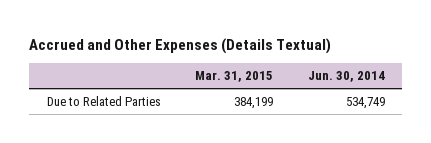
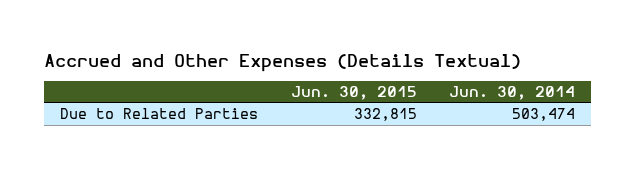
- | Mar. 31, 2015 | Jun. 30, 2014
+ | Jun. 30, 2015 | Jun. 30, 2014
- Due to Related Parties | 384,199 | 534,749
+ Due to Related Parties | 332,815 | 503,474

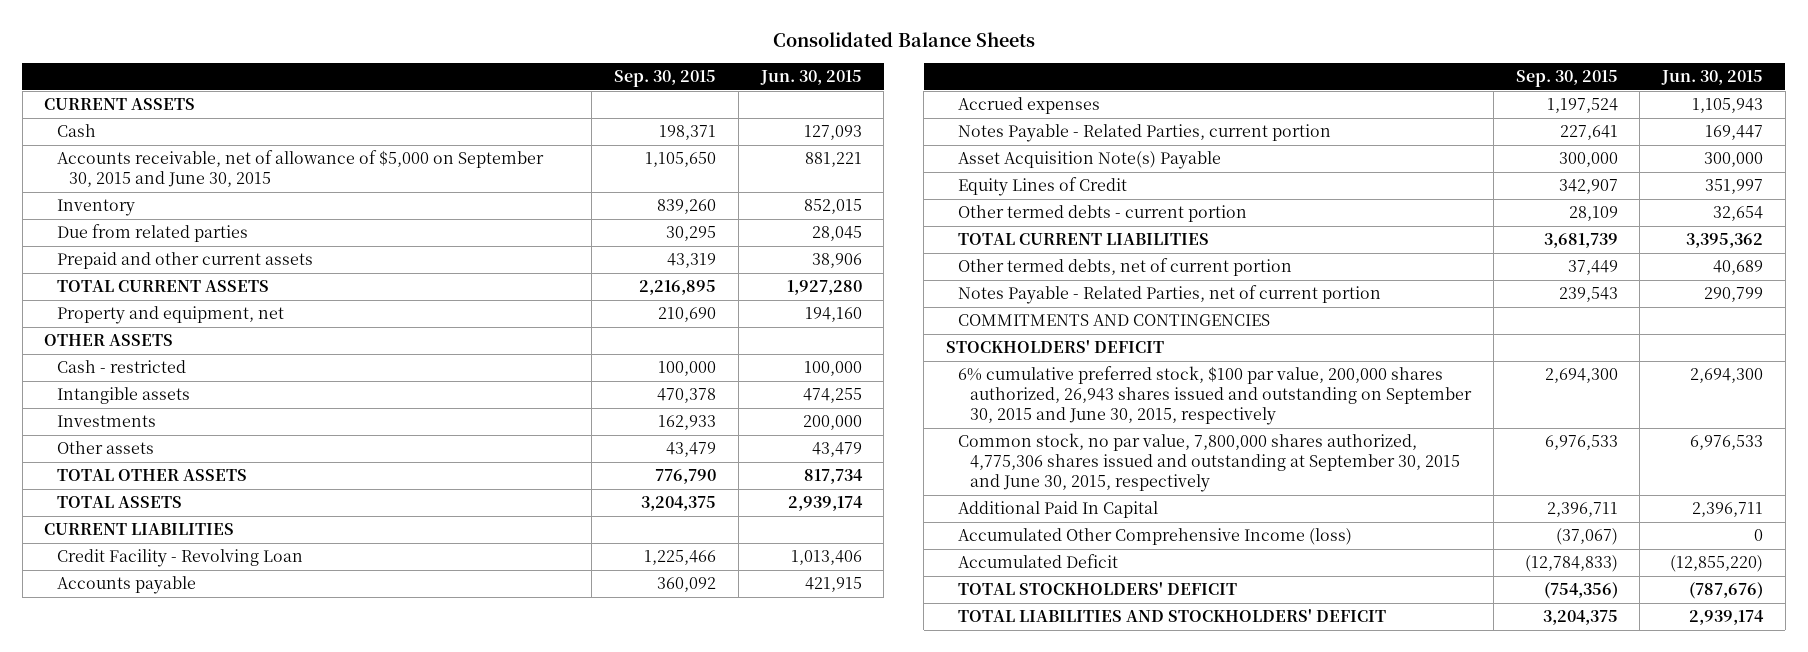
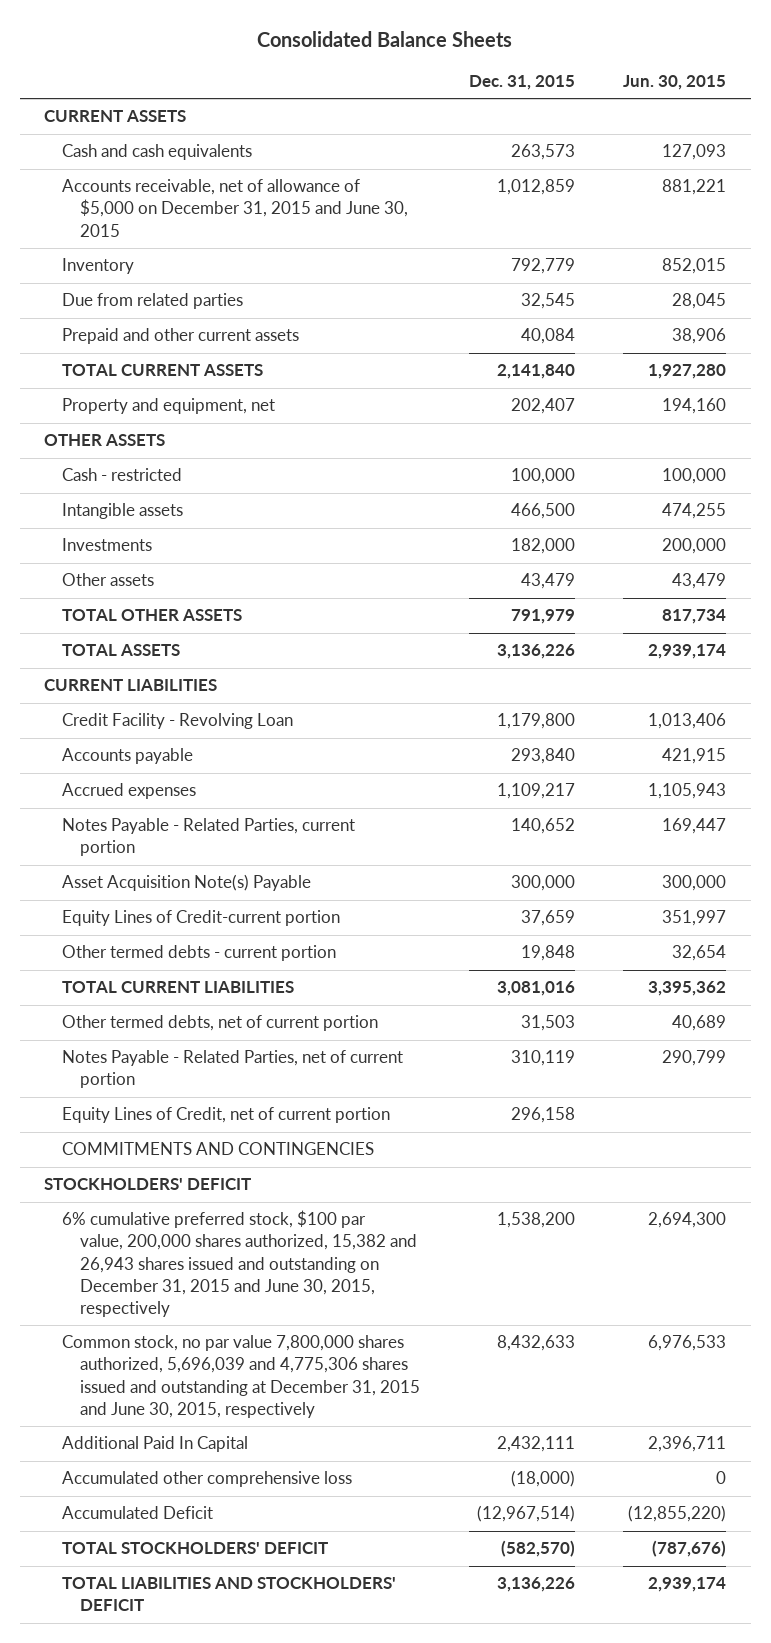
- | Sep. 30, 2015 | Jun. 30, 2015
+ | Dec. 31, 2015 | Jun. 30, 2015
- Cash | 198,371 | 127,093
- Accounts receivable, net of allowance of $5,000 on September 30, 2015 and June 30, 2015 | 1,105,650 | 881,221
+ Cash and cash equivalents | 263,573 | 127,093
+ Accounts receivable, net of allowance of $5,000 on December 31, 2015 and June 30, 2015 | 1,012,859 | 881,221
- Equity Lines of Credit | 342,907 | 351,997
+ Equity Lines of Credit-current portion | 37,659 | 351,997
+ Equity Lines of Credit, net of current portion | 296,158 |
- 6% cumulative preferred stock, $100 par value, 200,000 shares authorized, 26,943 shares issued and outstanding on September 30, 2015 and June 30, 2015, respectively | 2,694,300 | 2,694,300
- Common stock, no par value, 7,800,000 shares authorized, 4,775,306 shares issued and outstanding at September 30, 2015 and June 30, 2015, respectively | 6,976,533 | 6,976,533
+ 6% cumulative preferred stock, $100 par value, 200,000 shares authorized, 15,382 and 26,943 shares issued and outstanding on December 31, 2015 and June 30, 2015, respectively | 1,538,200 | 2,694,300
+ Common stock, no par value 7,800,000 shares authorized, 5,696,039 and 4,775,306 shares issued and outstanding at December 31, 2015 and June 30, 2015, respectively | 8,432,633 | 6,976,533
- Accumulated Other Comprehensive Income (loss) | (37,067) | 0
+ Accumulated other comprehensive loss | (18,000) | 0

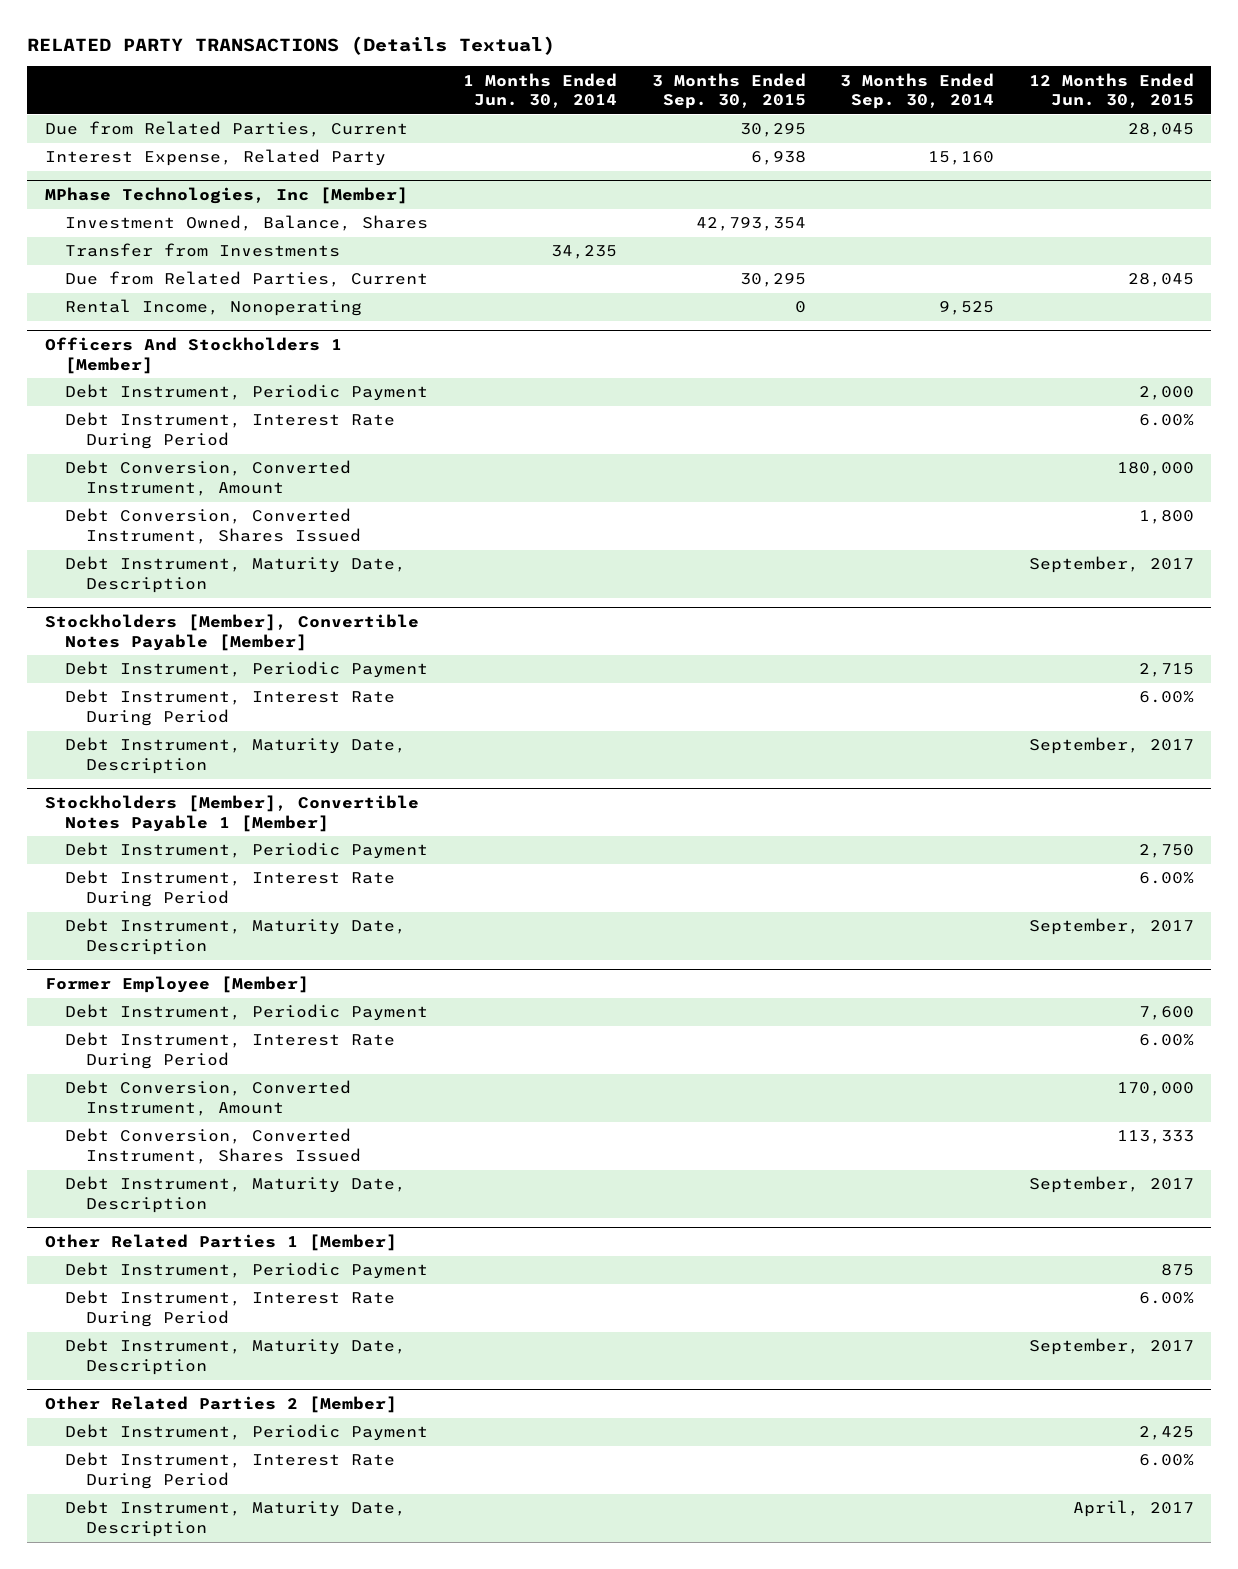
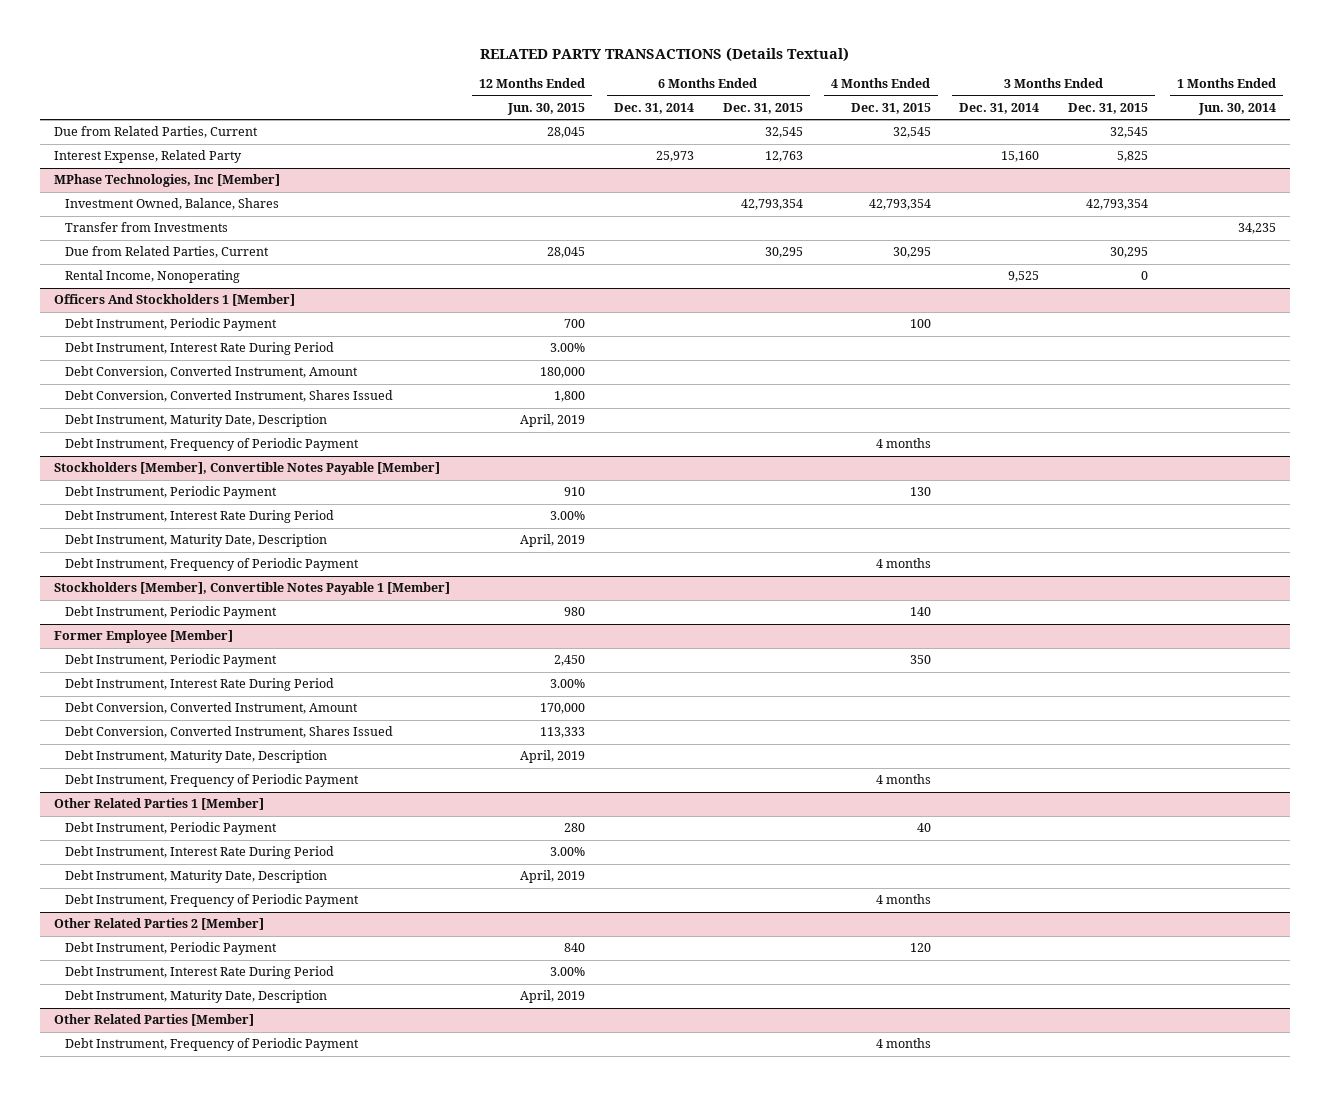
- | 1 Months Ended Jun. 30, 2014 | 3 Months Ended Sep. 30, 2015 | 3 Months Ended Sep. 30, 2014 | 12 Months Ended Jun. 30, 2015
+ | 12 Months Ended Jun. 30, 2015 | 6 Months Ended Dec. 31, 2014 | 6 Months Ended Dec. 31, 2015 | 4 Months Ended Dec. 31, 2015 | 3 Months Ended Dec. 31, 2014 | 3 Months Ended Dec. 31, 2015 | 1 Months Ended Jun. 30, 2014
@ Officers And Stockholders 1 [Member]
- Debt Instrument, Periodic Payment | | | | 2,000
- Debt Instrument, Interest Rate During Period | | | | 6.00%
+ Debt Instrument, Periodic Payment | 700 | | | 100 | | |
+ Debt Instrument, Interest Rate During Period | 3.00% | | | | | |
- Debt Instrument, Maturity Date, Description | | | | September, 2017
+ Debt Instrument, Maturity Date, Description | April, 2019 | | | | | |
+ Debt Instrument, Frequency of Periodic Payment | | | | 4 months | | |
@ Stockholders [Member], Convertible Notes Payable [Member]
- Debt Instrument, Periodic Payment | | | | 2,715
- Debt Instrument, Interest Rate During Period | | | | 6.00%
- Debt Instrument, Maturity Date, Description | | | | September, 2017
+ Debt Instrument, Periodic Payment | 910 | | | 130 | | |
+ Debt Instrument, Interest Rate During Period | 3.00% | | | | | |
+ Debt Instrument, Maturity Date, Description | April, 2019 | | | | | |
+ Debt Instrument, Frequency of Periodic Payment | | | | 4 months | | |
@ Stockholders [Member], Convertible Notes Payable 1 [Member]
- Debt Instrument, Periodic Payment | | | | 2,750
- Debt Instrument, Interest Rate During Period | | | | 6.00%
- Debt Instrument, Maturity Date, Description | | | | September, 2017
+ Debt Instrument, Periodic Payment | 980 | | | 140 | | |
@ Former Employee [Member]
- Debt Instrument, Periodic Payment | | | | 7,600
- Debt Instrument, Interest Rate During Period | | | | 6.00%
+ Debt Instrument, Periodic Payment | 2,450 | | | 350 | | |
+ Debt Instrument, Interest Rate During Period | 3.00% | | | | | |
- Debt Instrument, Maturity Date, Description | | | | September, 2017
+ Debt Instrument, Maturity Date, Description | April, 2019 | | | | | |
+ Debt Instrument, Frequency of Periodic Payment | | | | 4 months | | |
@ Other Related Parties 1 [Member]
- Debt Instrument, Periodic Payment | | | | 875
- Debt Instrument, Interest Rate During Period | | | | 6.00%
- Debt Instrument, Maturity Date, Description | | | | September, 2017
+ Debt Instrument, Periodic Payment | 280 | | | 40 | | |
+ Debt Instrument, Interest Rate During Period | 3.00% | | | | | |
+ Debt Instrument, Maturity Date, Description | April, 2019 | | | | | |
+ Debt Instrument, Frequency of Periodic Payment | | | | 4 months | | |
@ Other Related Parties 2 [Member]
- Debt Instrument, Periodic Payment | | | | 2,425
- Debt Instrument, Interest Rate During Period | | | | 6.00%
- Debt Instrument, Maturity Date, Description | | | | April, 2017
+ Debt Instrument, Periodic Payment | 840 | | | 120 | | |
+ Debt Instrument, Interest Rate During Period | 3.00% | | | | | |
+ Debt Instrument, Maturity Date, Description | April, 2019 | | | | | |
+ Other Related Parties [Member]
+ Debt Instrument, Frequency of Periodic Payment | | | | 4 months | | |

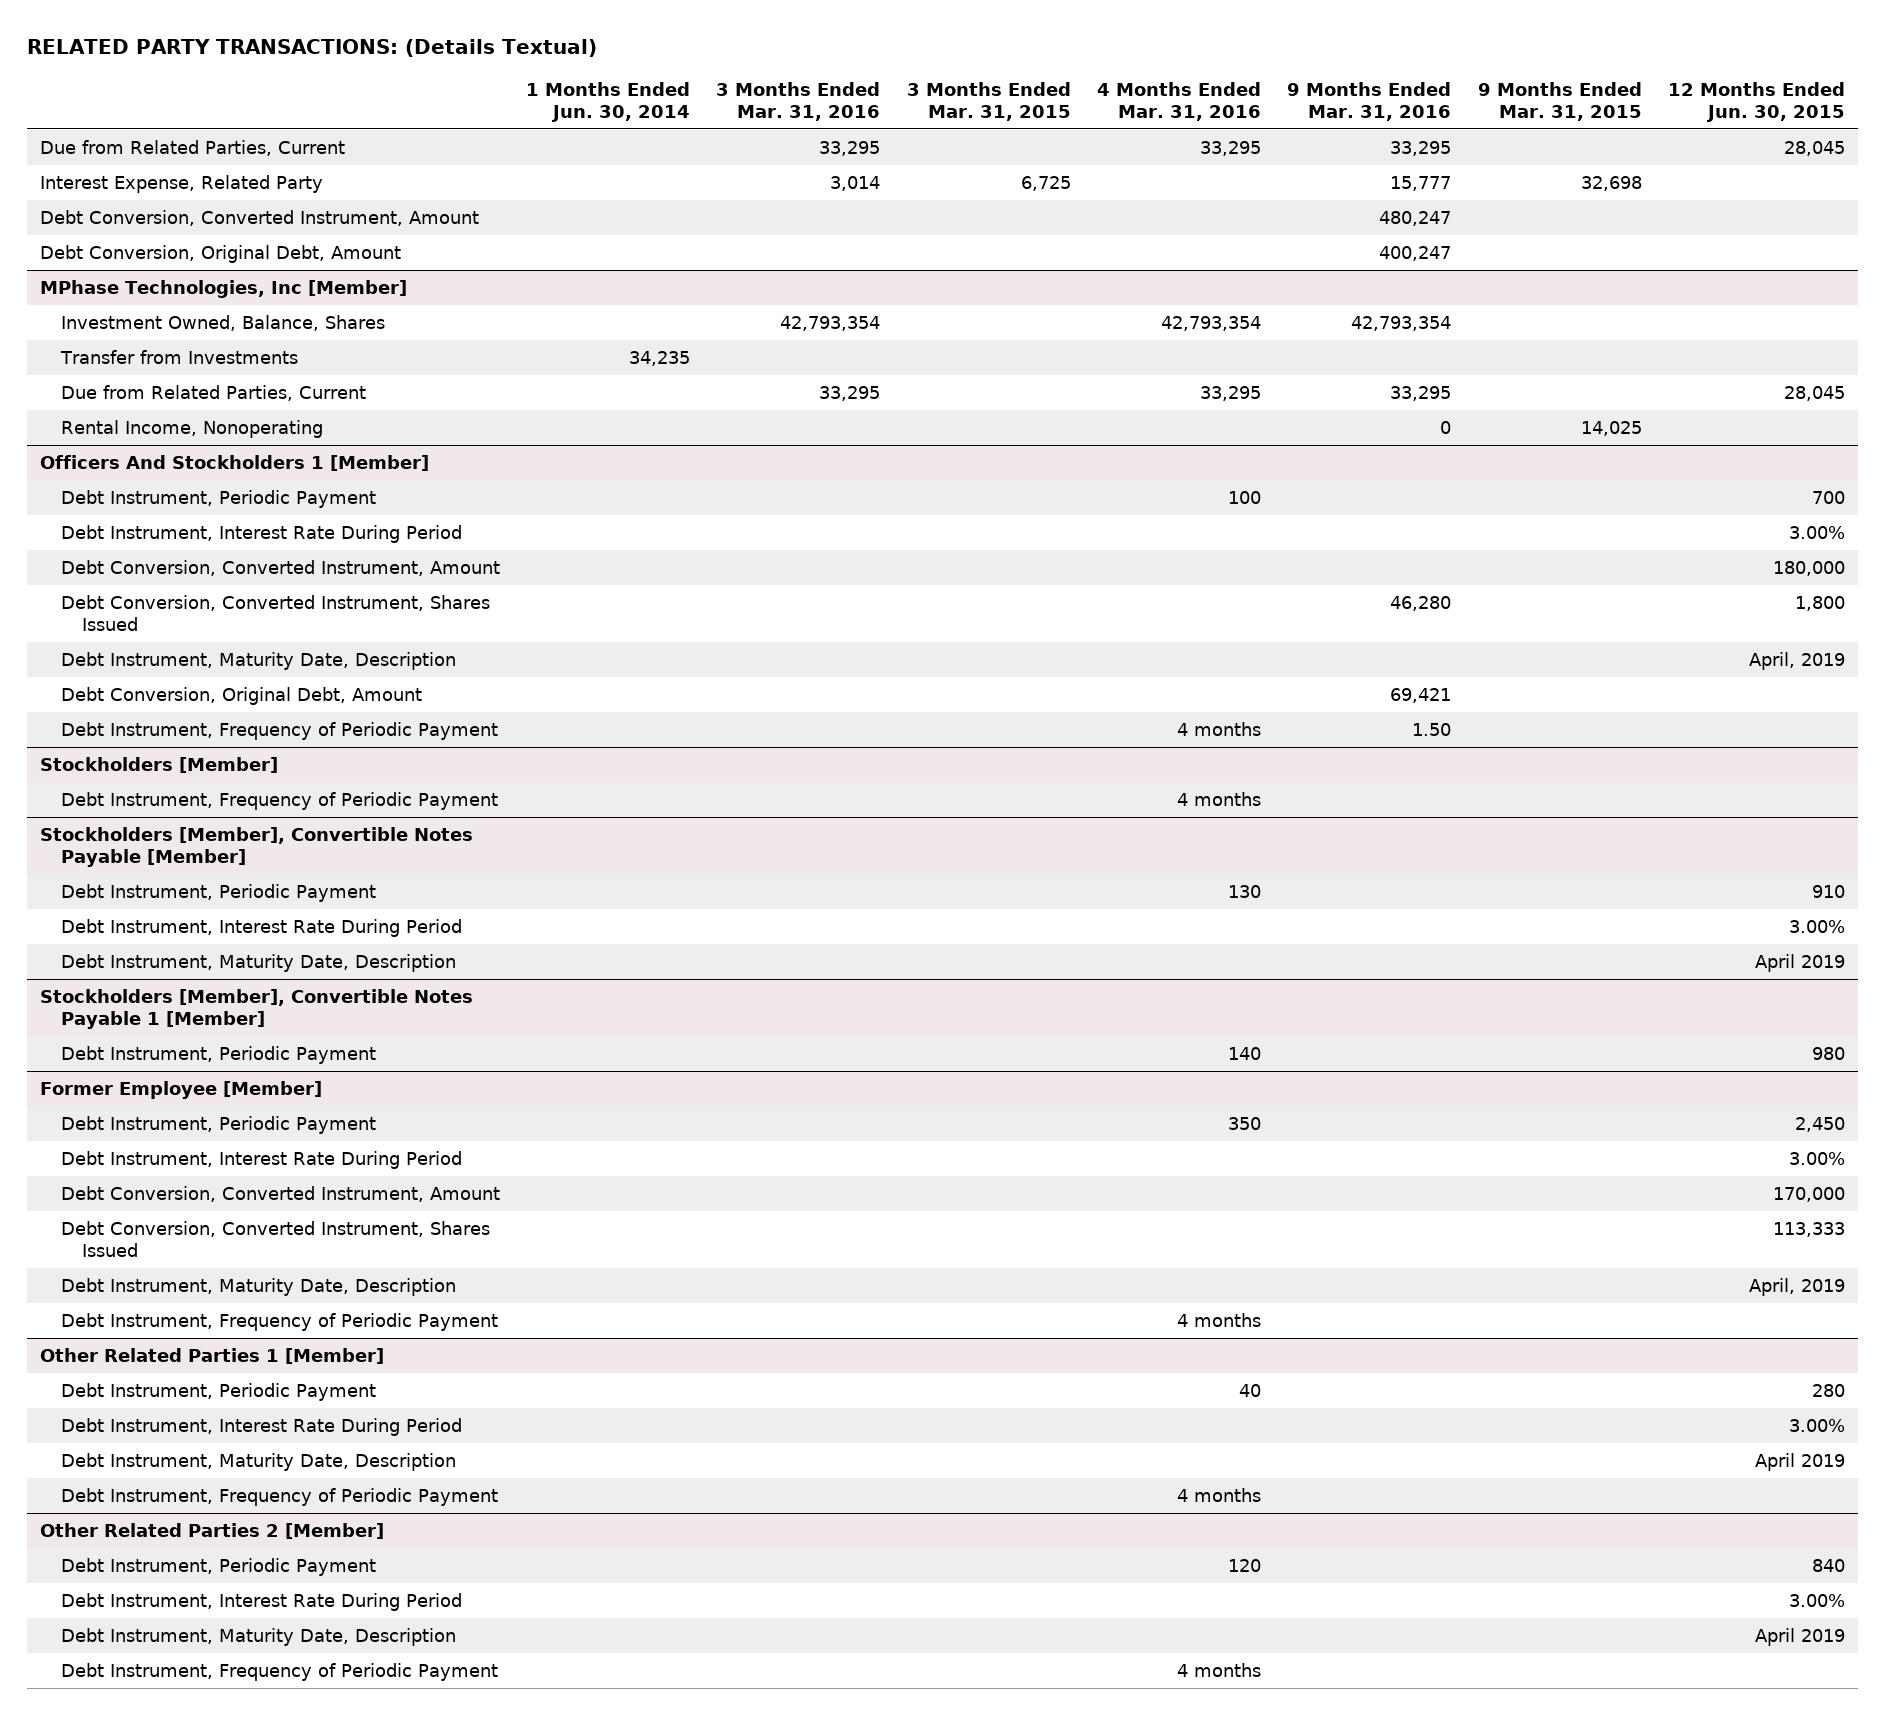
- RELATED PARTY TRANSACTIONS (Details Textual)
+ RELATED PARTY TRANSACTIONS: (Details Textual)
- | 12 Months Ended Jun. 30, 2015 | 6 Months Ended Dec. 31, 2014 | 6 Months Ended Dec. 31, 2015 | 4 Months Ended Dec. 31, 2015 | 3 Months Ended Dec. 31, 2014 | 3 Months Ended Dec. 31, 2015 | 1 Months Ended Jun. 30, 2014
+ | 1 Months Ended Jun. 30, 2014 | 3 Months Ended Mar. 31, 2016 | 3 Months Ended Mar. 31, 2015 | 4 Months Ended Mar. 31, 2016 | 9 Months Ended Mar. 31, 2016 | 9 Months Ended Mar. 31, 2015 | 12 Months Ended Jun. 30, 2015
+ Debt Conversion, Converted Instrument, Amount | | | | | 480,247 | |
+ Debt Conversion, Original Debt, Amount | | | | | 400,247 | |
@ Officers And Stockholders 1 [Member]
+ Debt Conversion, Original Debt, Amount | | | | | 69,421 | |
+ Stockholders [Member]
+ Debt Instrument, Frequency of Periodic Payment | | | | 4 months | | |
@ Stockholders [Member], Convertible Notes Payable [Member]
- Debt Instrument, Maturity Date, Description | April, 2019 | | | | | |
- Debt Instrument, Frequency of Periodic Payment | | | | 4 months | | |
+ Debt Instrument, Maturity Date, Description | | | | | | | April 2019
@ Other Related Parties 1 [Member]
- Debt Instrument, Maturity Date, Description | April, 2019 | | | | | |
+ Debt Instrument, Maturity Date, Description | | | | | | | April 2019
@ Other Related Parties 2 [Member]
- Debt Instrument, Maturity Date, Description | April, 2019 | | | | | |
- Other Related Parties [Member]
@ Other Related Parties 2 [Member]
+ Debt Instrument, Maturity Date, Description | | | | | | | April 2019

